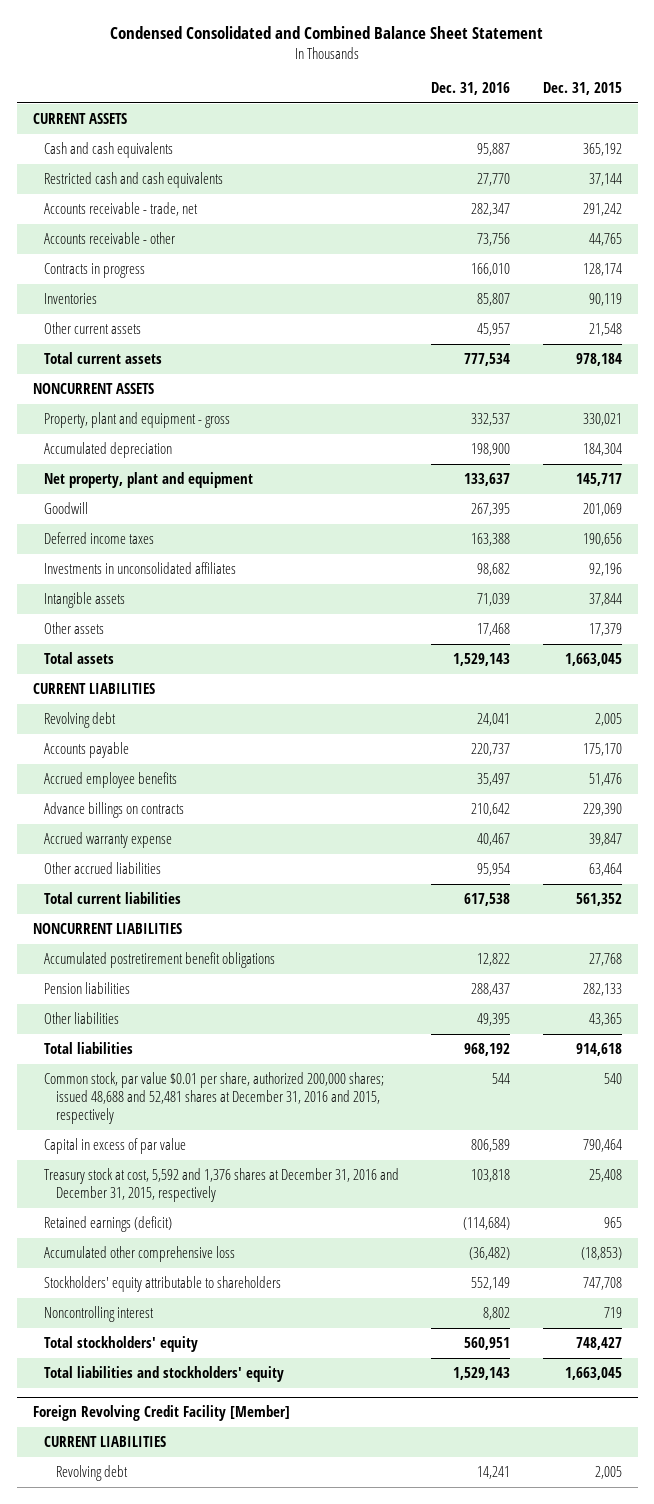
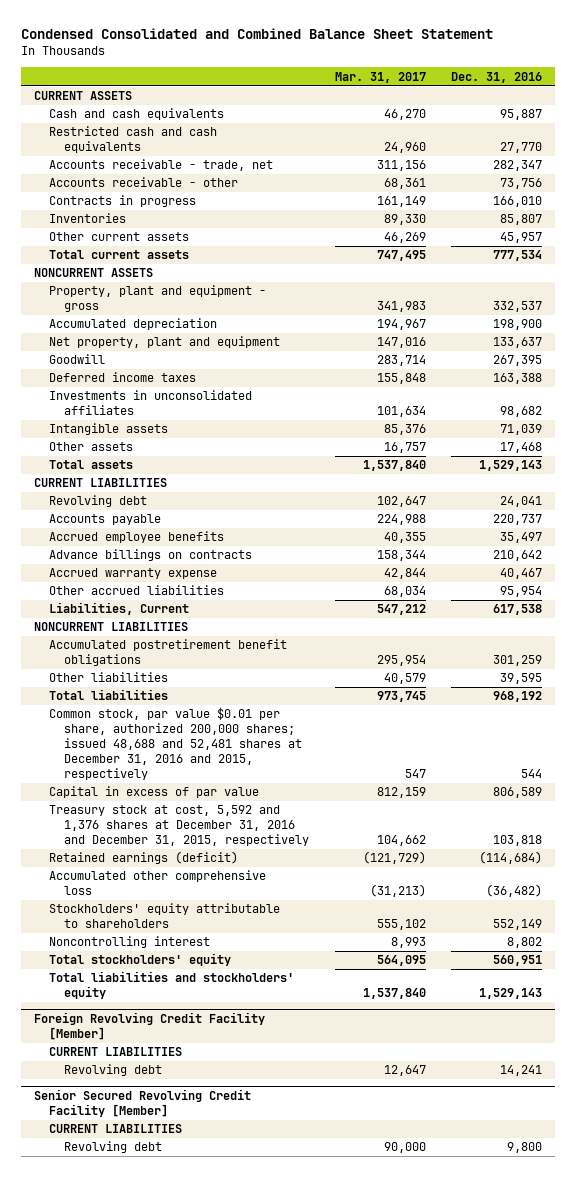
- | Dec. 31, 2016 | Dec. 31, 2015
+ | Mar. 31, 2017 | Dec. 31, 2016
- Total current liabilities | 617,538 | 561,352
+ Liabilities, Current | 547,212 | 617,538
- Accumulated postretirement benefit obligations | 12,822 | 27,768
- Pension liabilities | 288,437 | 282,133
- Other liabilities | 49,395 | 43,365
+ Accumulated postretirement benefit obligations | 295,954 | 301,259
+ Other liabilities | 40,579 | 39,595
+ Senior Secured Revolving Credit Facility [Member]
+ CURRENT LIABILITIES
+ Revolving debt | 90,000 | 9,800

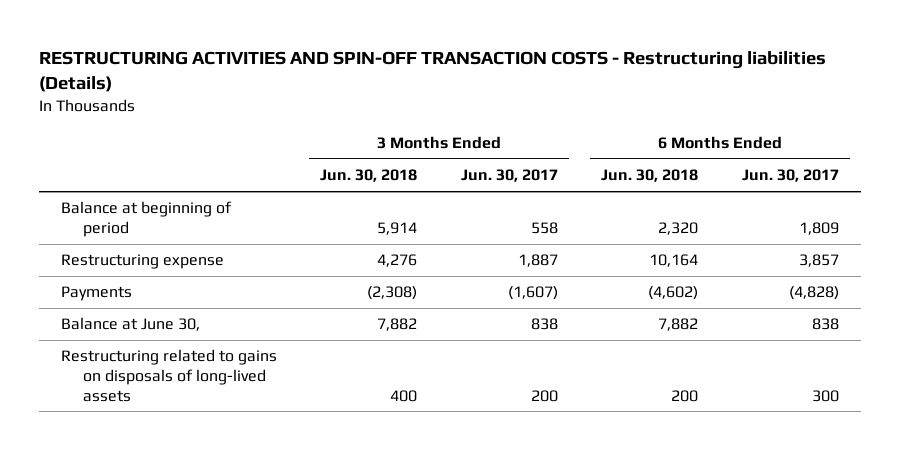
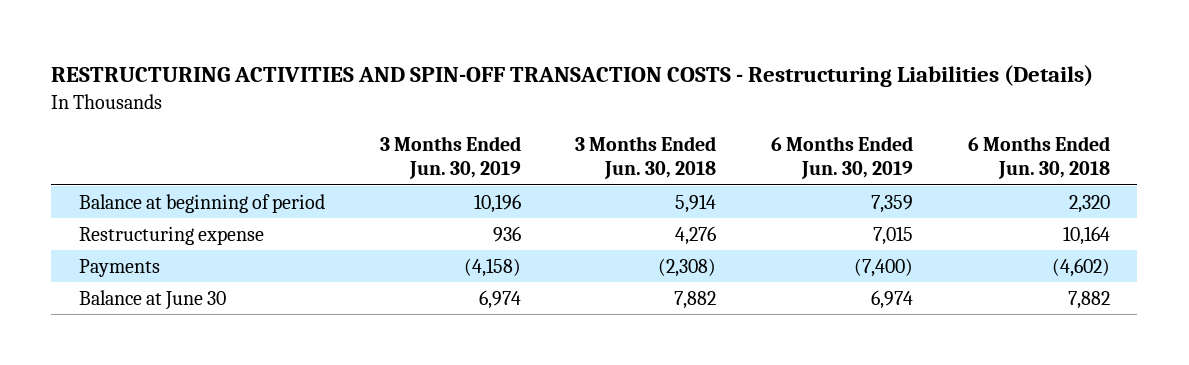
- RESTRUCTURING ACTIVITIES AND SPIN-OFF TRANSACTION COSTS - Restructuring liabilities (Details)
+ RESTRUCTURING ACTIVITIES AND SPIN-OFF TRANSACTION COSTS - Restructuring Liabilities (Details)
- | 3 Months Ended Jun. 30, 2018 | 3 Months Ended Jun. 30, 2017 | 6 Months Ended Jun. 30, 2018 | 6 Months Ended Jun. 30, 2017
+ | 3 Months Ended Jun. 30, 2019 | 3 Months Ended Jun. 30, 2018 | 6 Months Ended Jun. 30, 2019 | 6 Months Ended Jun. 30, 2018
- Balance at June 30, | 7,882 | 838 | 7,882 | 838
- Restructuring related to gains on disposals of long-lived assets | 400 | 200 | 200 | 300
+ Balance at June 30 | 6,974 | 7,882 | 6,974 | 7,882

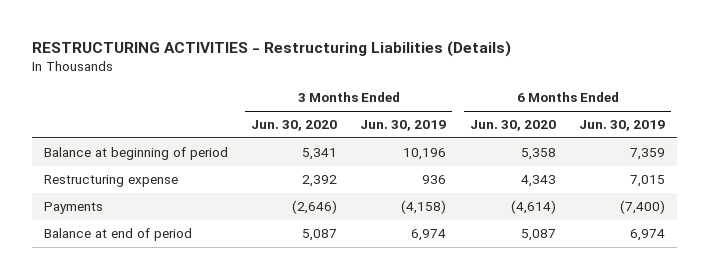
- RESTRUCTURING ACTIVITIES AND SPIN-OFF TRANSACTION COSTS - Restructuring Liabilities (Details)
+ RESTRUCTURING ACTIVITIES - Restructuring Liabilities (Details)
- | 3 Months Ended Jun. 30, 2019 | 3 Months Ended Jun. 30, 2018 | 6 Months Ended Jun. 30, 2019 | 6 Months Ended Jun. 30, 2018
+ | 3 Months Ended Jun. 30, 2020 | 3 Months Ended Jun. 30, 2019 | 6 Months Ended Jun. 30, 2020 | 6 Months Ended Jun. 30, 2019
- Balance at June 30 | 6,974 | 7,882 | 6,974 | 7,882
+ Balance at end of period | 5,087 | 6,974 | 5,087 | 6,974

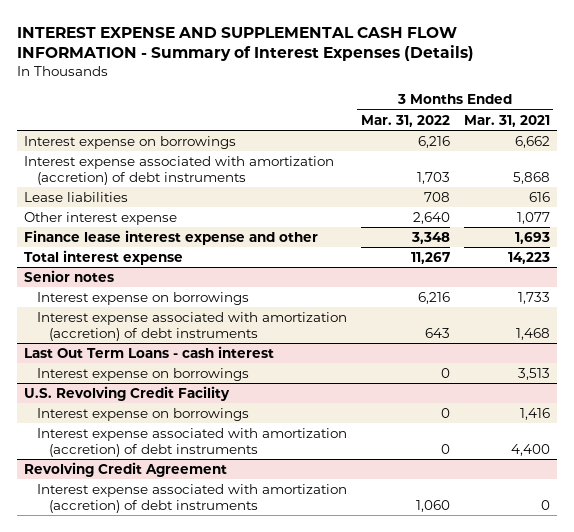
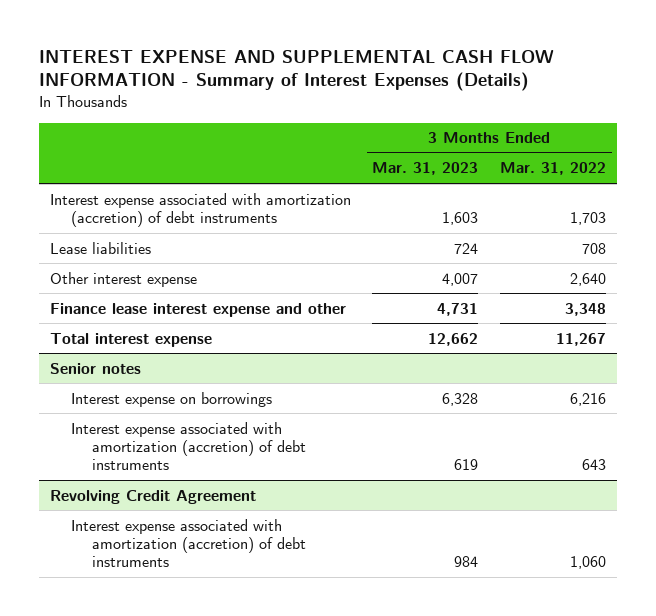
- | 3 Months Ended Mar. 31, 2022 | 3 Months Ended Mar. 31, 2021
+ | 3 Months Ended Mar. 31, 2023 | 3 Months Ended Mar. 31, 2022
- Interest expense on borrowings | 6,216 | 6,662
- Last Out Term Loans - cash interest
- Interest expense on borrowings | 0 | 3,513
- U.S. Revolving Credit Facility
- Interest expense on borrowings | 0 | 1,416
- Interest expense associated with amortization (accretion) of debt instruments | 0 | 4,400

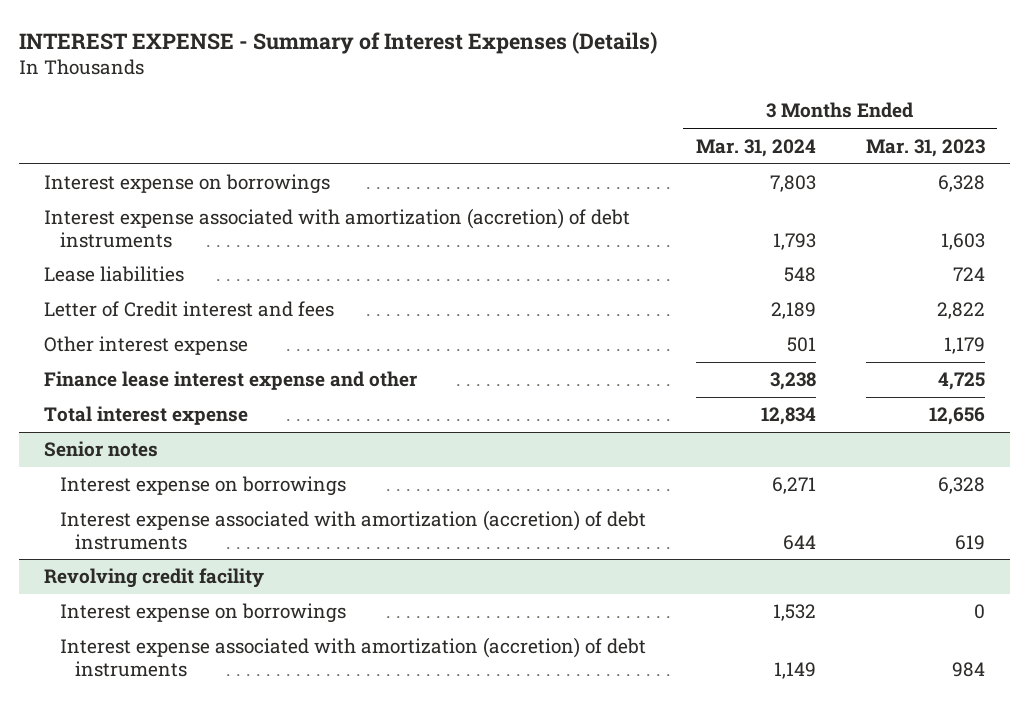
- INTEREST EXPENSE AND SUPPLEMENTAL CASH FLOW INFORMATION - Summary of Interest Expenses (Details)
+ INTEREST EXPENSE - Summary of Interest Expenses (Details)
- | 3 Months Ended Mar. 31, 2023 | 3 Months Ended Mar. 31, 2022
+ | 3 Months Ended Mar. 31, 2024 | 3 Months Ended Mar. 31, 2023
+ Interest expense on borrowings | 7,803 | 6,328
- Other interest expense | 4,007 | 2,640
- Finance lease interest expense and other | 4,731 | 3,348
- Total interest expense | 12,662 | 11,267
+ Letter of Credit interest and fees | 2,189 | 2,822
+ Other interest expense | 501 | 1,179
+ Finance lease interest expense and other | 3,238 | 4,725
+ Total interest expense | 12,834 | 12,656
- Revolving Credit Agreement
+ Revolving credit facility
+ Interest expense on borrowings | 1,532 | 0

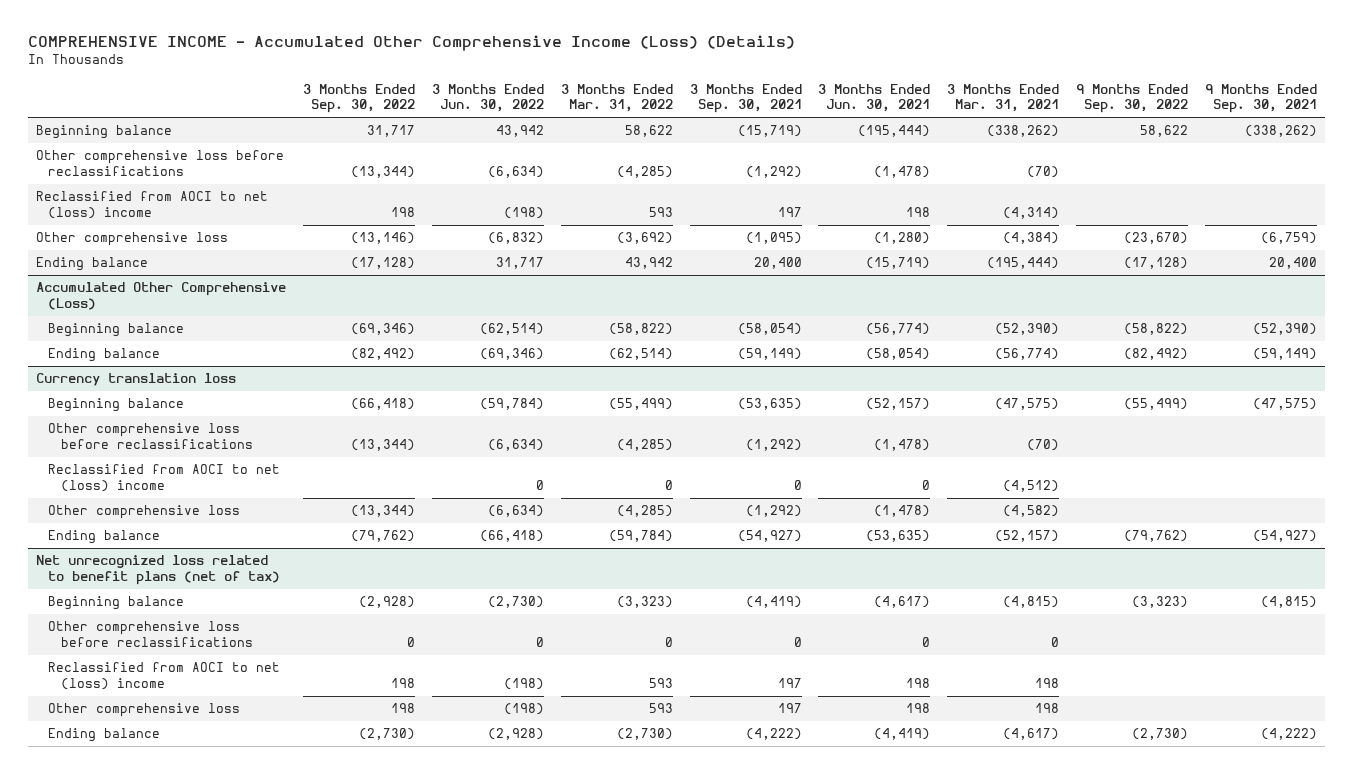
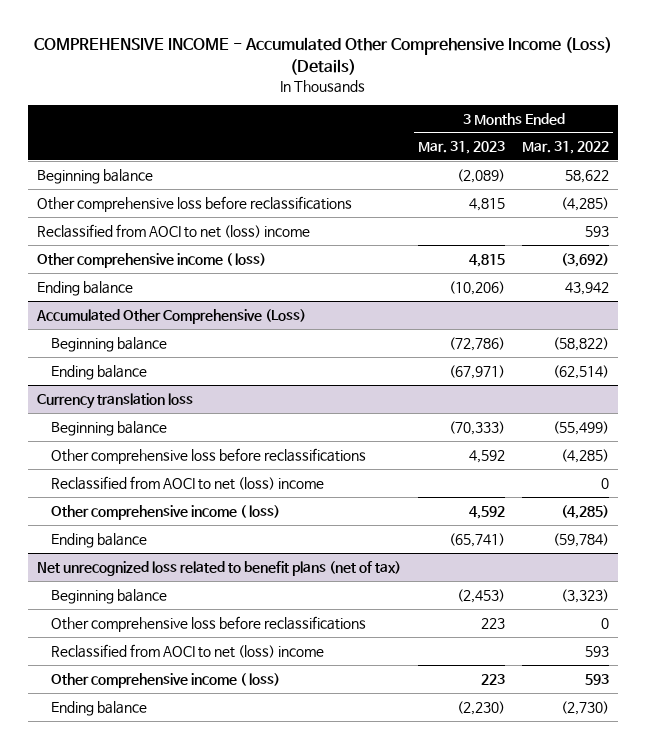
- | 3 Months Ended Sep. 30, 2022 | 3 Months Ended Jun. 30, 2022 | 3 Months Ended Mar. 31, 2022 | 3 Months Ended Sep. 30, 2021 | 3 Months Ended Jun. 30, 2021 | 3 Months Ended Mar. 31, 2021 | 9 Months Ended Sep. 30, 2022 | 9 Months Ended Sep. 30, 2021
+ | 3 Months Ended Mar. 31, 2023 | 3 Months Ended Mar. 31, 2022
- Other comprehensive loss | (13,146) | (6,832) | (3,692) | (1,095) | (1,280) | (4,384) | (23,670) | (6,759)
+ Other comprehensive income ( loss) | 4,815 | (3,692)
@ Currency translation loss
- Other comprehensive loss | (13,344) | (6,634) | (4,285) | (1,292) | (1,478) | (4,582) | |
+ Other comprehensive income ( loss) | 4,592 | (4,285)
@ Net unrecognized loss related to benefit plans (net of tax)
- Other comprehensive loss | 198 | (198) | 593 | 197 | 198 | 198 | |
+ Other comprehensive income ( loss) | 223 | 593

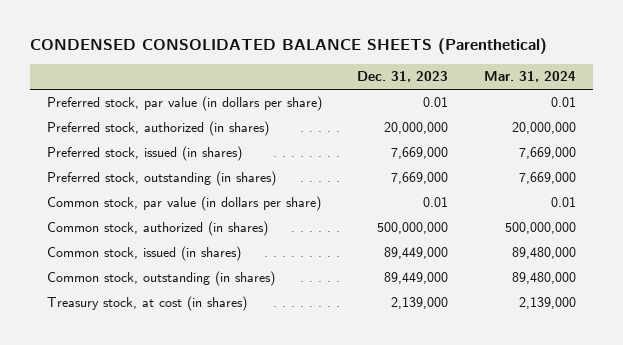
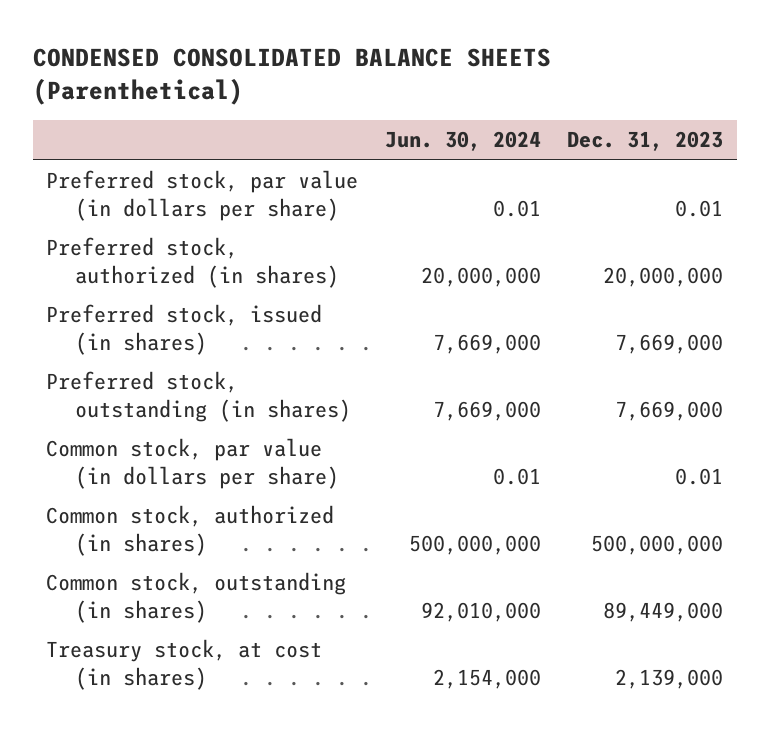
- | Dec. 31, 2023 | Mar. 31, 2024
+ | Jun. 30, 2024 | Dec. 31, 2023
- Common stock, issued (in shares) | 89,449,000 | 89,480,000

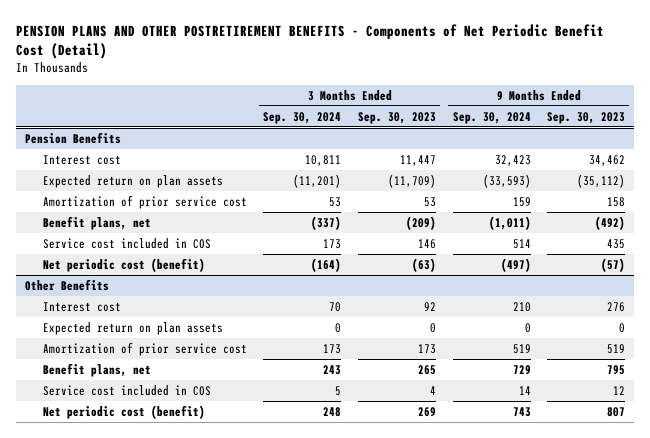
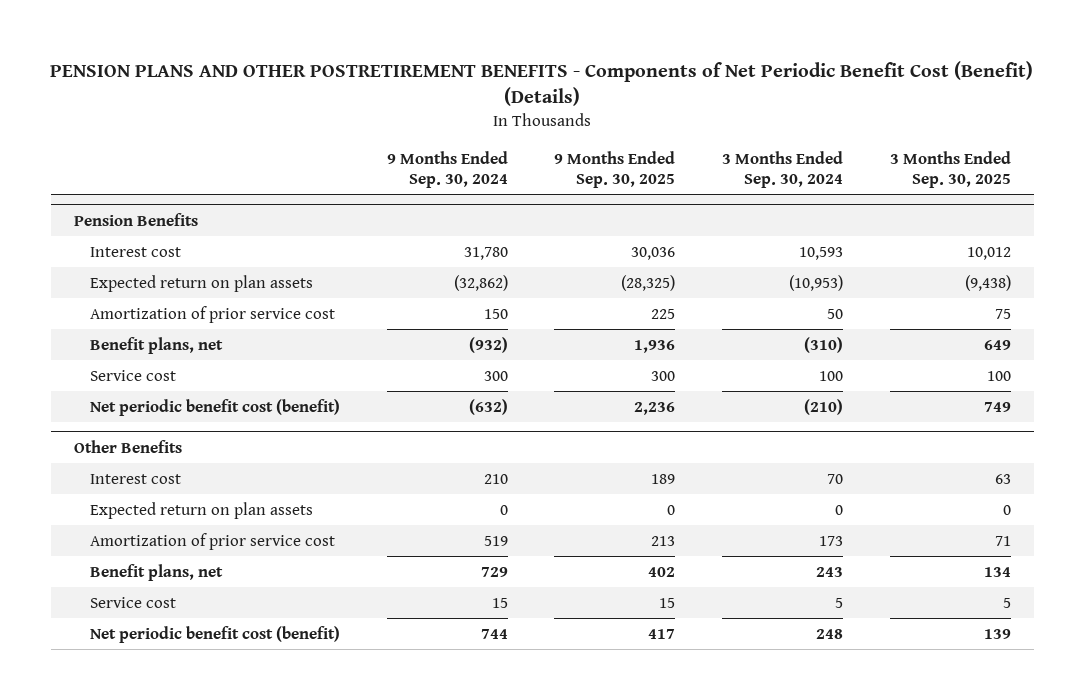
- PENSION PLANS AND OTHER POSTRETIREMENT BENEFITS - Components of Net Periodic Benefit Cost (Detail)
+ PENSION PLANS AND OTHER POSTRETIREMENT BENEFITS - Components of Net Periodic Benefit Cost (Benefit) (Details)
- | 3 Months Ended Sep. 30, 2024 | 3 Months Ended Sep. 30, 2023 | 9 Months Ended Sep. 30, 2024 | 9 Months Ended Sep. 30, 2023
+ | 9 Months Ended Sep. 30, 2024 | 9 Months Ended Sep. 30, 2025 | 3 Months Ended Sep. 30, 2024 | 3 Months Ended Sep. 30, 2025
@ Pension Benefits
- Interest cost | 10,811 | 11,447 | 32,423 | 34,462
- Expected return on plan assets | (11,201) | (11,709) | (33,593) | (35,112)
- Amortization of prior service cost | 53 | 53 | 159 | 158
- Benefit plans, net | (337) | (209) | (1,011) | (492)
- Service cost included in COS | 173 | 146 | 514 | 435
- Net periodic cost (benefit) | (164) | (63) | (497) | (57)
+ Interest cost | 31,780 | 30,036 | 10,593 | 10,012
+ Expected return on plan assets | (32,862) | (28,325) | (10,953) | (9,438)
+ Amortization of prior service cost | 150 | 225 | 50 | 75
+ Benefit plans, net | (932) | 1,936 | (310) | 649
+ Service cost | 300 | 300 | 100 | 100
+ Net periodic benefit cost (benefit) | (632) | 2,236 | (210) | 749
@ Other Benefits
- Service cost included in COS | 5 | 4 | 14 | 12
- Net periodic cost (benefit) | 248 | 269 | 743 | 807
+ Service cost | 15 | 15 | 5 | 5
+ Net periodic benefit cost (benefit) | 744 | 417 | 248 | 139

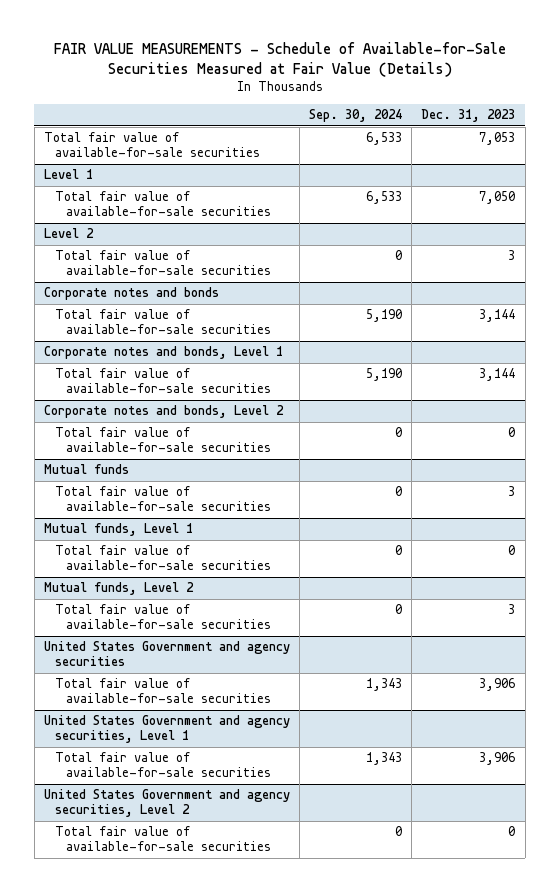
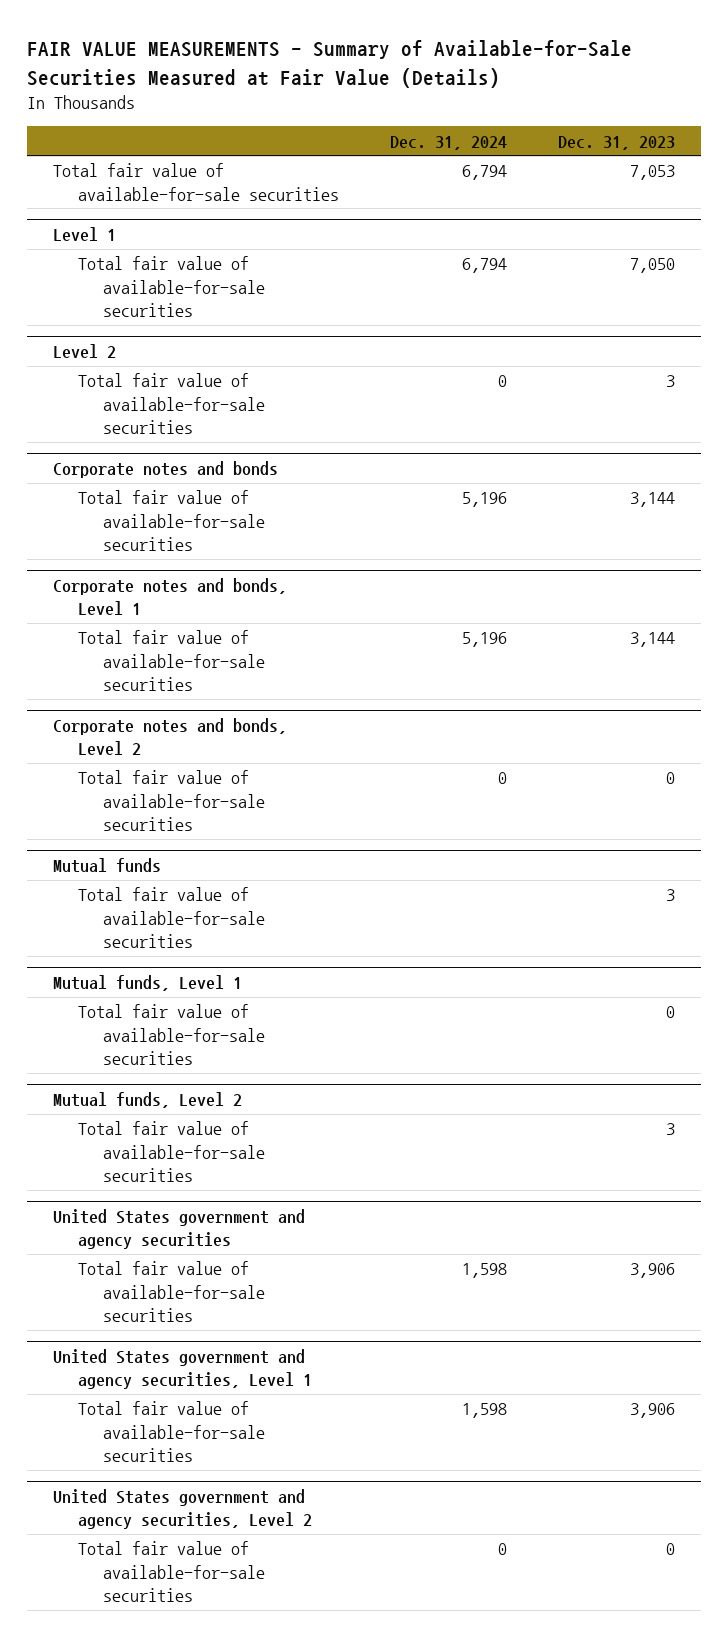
- FAIR VALUE MEASUREMENTS - Schedule of Available-for-Sale Securities Measured at Fair Value (Details)
+ FAIR VALUE MEASUREMENTS - Summary of Available-for-Sale Securities Measured at Fair Value (Details)
- | Sep. 30, 2024 | Dec. 31, 2023
+ | Dec. 31, 2024 | Dec. 31, 2023
- United States Government and agency securities
+ United States government and agency securities
- United States Government and agency securities, Level 1
+ United States government and agency securities, Level 1
- United States Government and agency securities, Level 2
+ United States government and agency securities, Level 2

